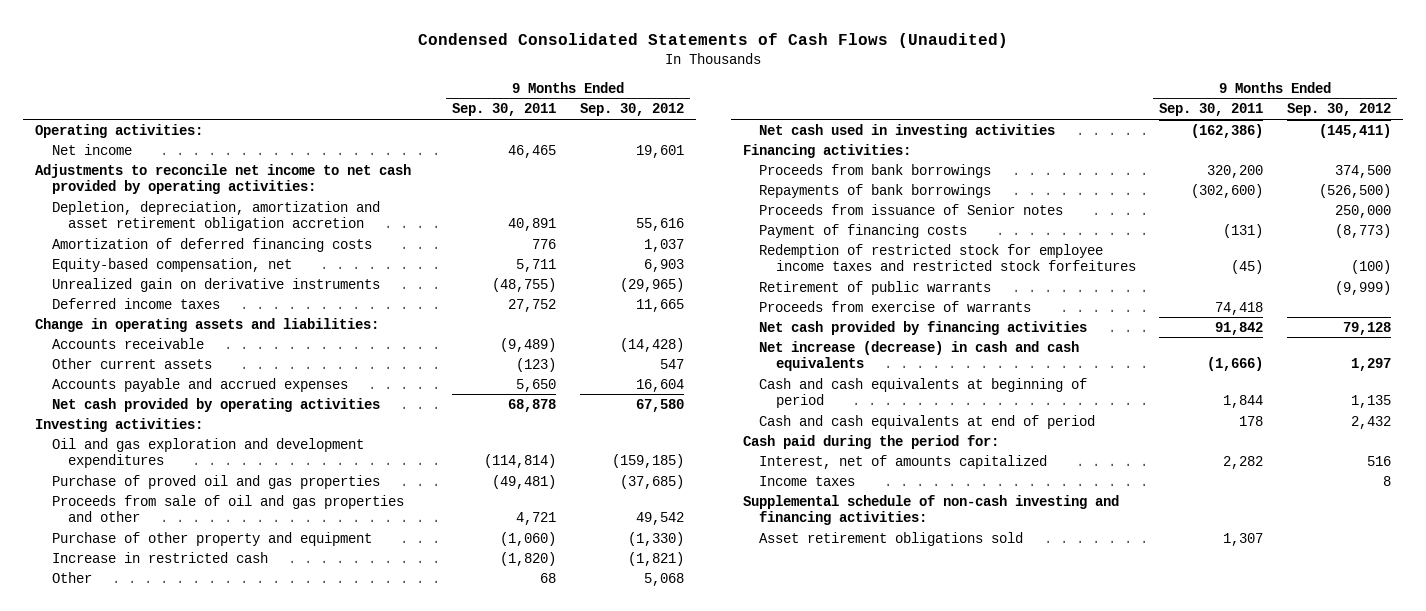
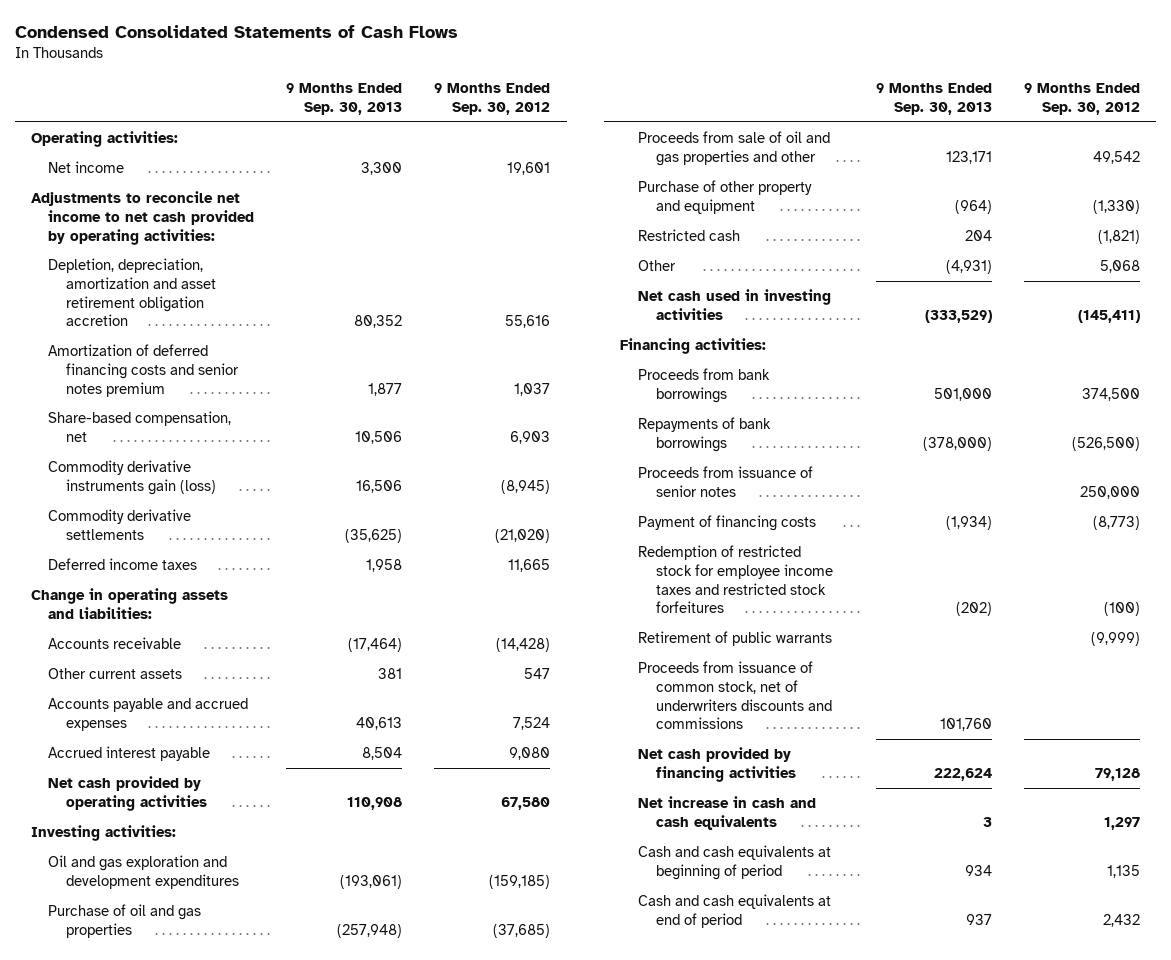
- Condensed Consolidated Statements of Cash Flows (Unaudited)
+ Condensed Consolidated Statements of Cash Flows
- | 9 Months Ended Sep. 30, 2011 | 9 Months Ended Sep. 30, 2012
+ | 9 Months Ended Sep. 30, 2013 | 9 Months Ended Sep. 30, 2012
- Amortization of deferred financing costs | 776 | 1,037
- Equity-based compensation, net | 5,711 | 6,903
- Unrealized gain on derivative instruments | (48,755) | (29,965)
+ Amortization of deferred financing costs and senior notes premium | 1,877 | 1,037
+ Share-based compensation, net | 10,506 | 6,903
+ Commodity derivative instruments gain (loss) | 16,506 | (8,945)
+ Commodity derivative settlements | (35,625) | (21,020)
- Accounts payable and accrued expenses | 5,650 | 16,604
+ Accounts payable and accrued expenses | 40,613 | 7,524
+ Accrued interest payable | 8,504 | 9,080
- Purchase of proved oil and gas properties | (49,481) | (37,685)
+ Purchase of oil and gas properties | (257,948) | (37,685)
- Increase in restricted cash | (1,820) | (1,821)
+ Restricted cash | 204 | (1,821)
- Proceeds from issuance of Senior notes | | 250,000
+ Proceeds from issuance of senior notes | | 250,000
- Proceeds from exercise of warrants | 74,418 |
+ Proceeds from issuance of common stock, net of underwriters discounts and commissions | 101,760 |
- Net increase (decrease) in cash and cash equivalents | (1,666) | 1,297
+ Net increase in cash and cash equivalents | 3 | 1,297
- Cash paid during the period for:
- Interest, net of amounts capitalized | 2,282 | 516
- Income taxes | | 8
- Supplemental schedule of non-cash investing and financing activities:
- Asset retirement obligations sold | 1,307 |

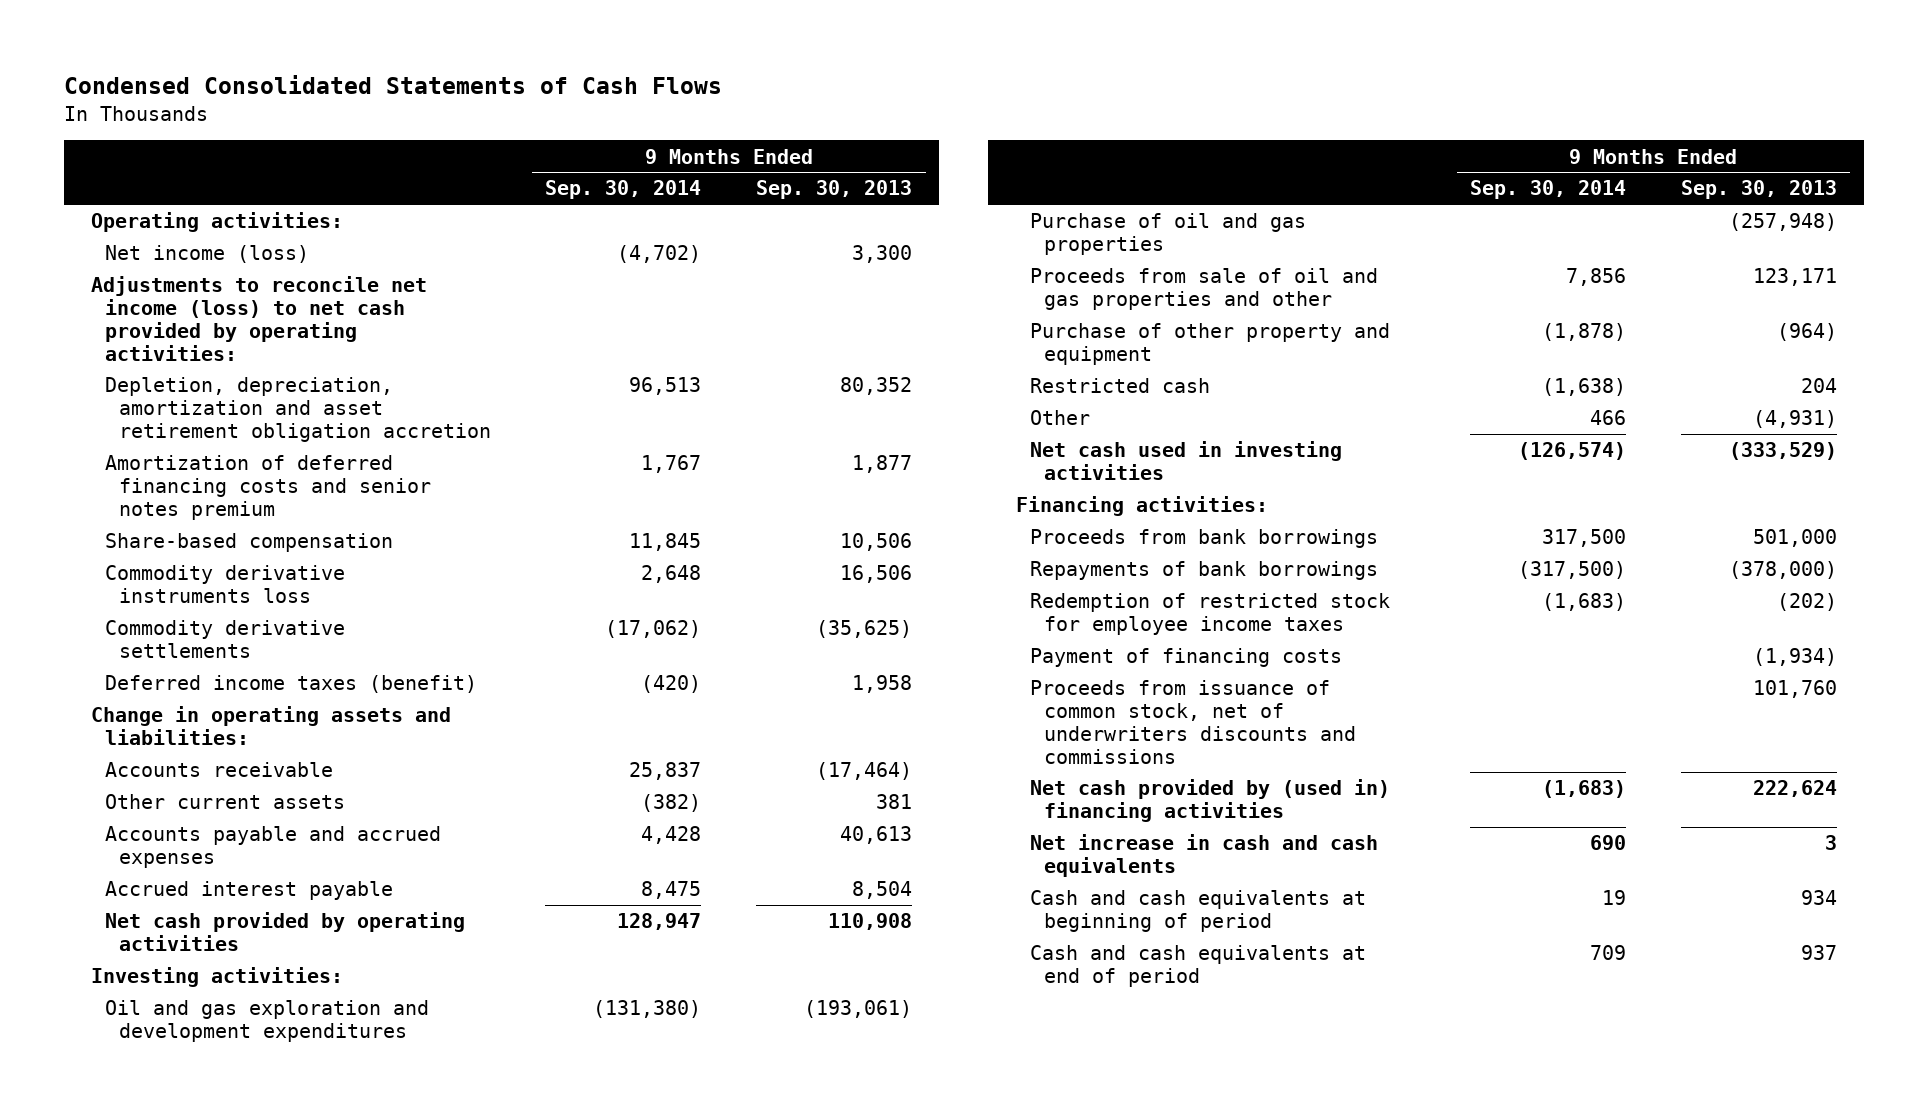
- | 9 Months Ended Sep. 30, 2013 | 9 Months Ended Sep. 30, 2012
+ | 9 Months Ended Sep. 30, 2014 | 9 Months Ended Sep. 30, 2013
- Net income | 3,300 | 19,601
- Adjustments to reconcile net income to net cash provided by operating activities:
+ Net income (loss) | (4,702) | 3,300
+ Adjustments to reconcile net income (loss) to net cash provided by operating activities:
- Share-based compensation, net | 10,506 | 6,903
- Commodity derivative instruments gain (loss) | 16,506 | (8,945)
+ Share-based compensation | 11,845 | 10,506
+ Commodity derivative instruments loss | 2,648 | 16,506
- Deferred income taxes | 1,958 | 11,665
+ Deferred income taxes (benefit) | (420) | 1,958
- Proceeds from issuance of senior notes | | 250,000
+ Redemption of restricted stock for employee income taxes | (1,683) | (202)
- Redemption of restricted stock for employee income taxes and restricted stock forfeitures | (202) | (100)
- Retirement of public warrants | | (9,999)
- Net cash provided by financing activities | 222,624 | 79,128
+ Net cash provided by (used in) financing activities | (1,683) | 222,624

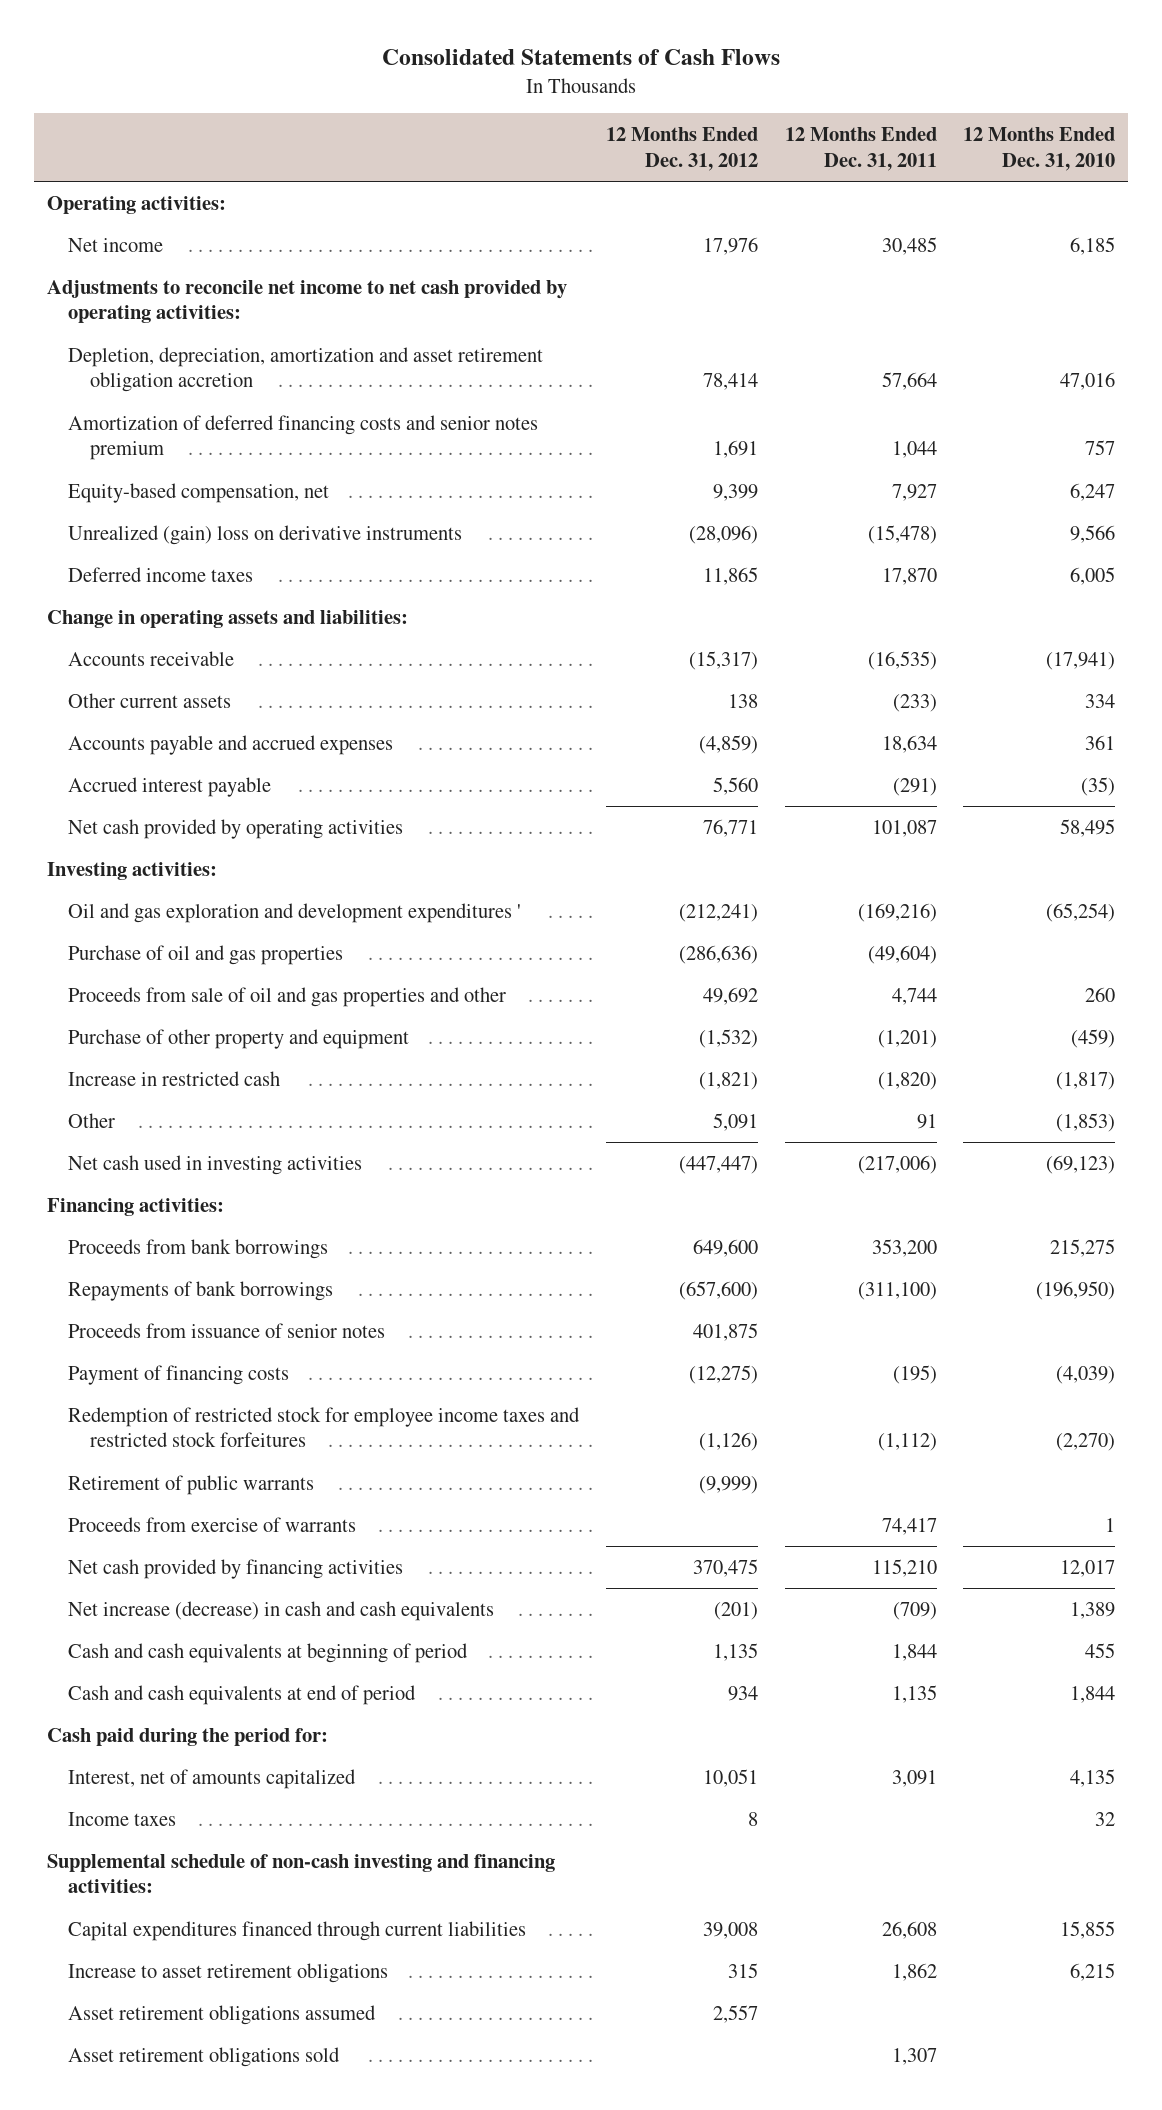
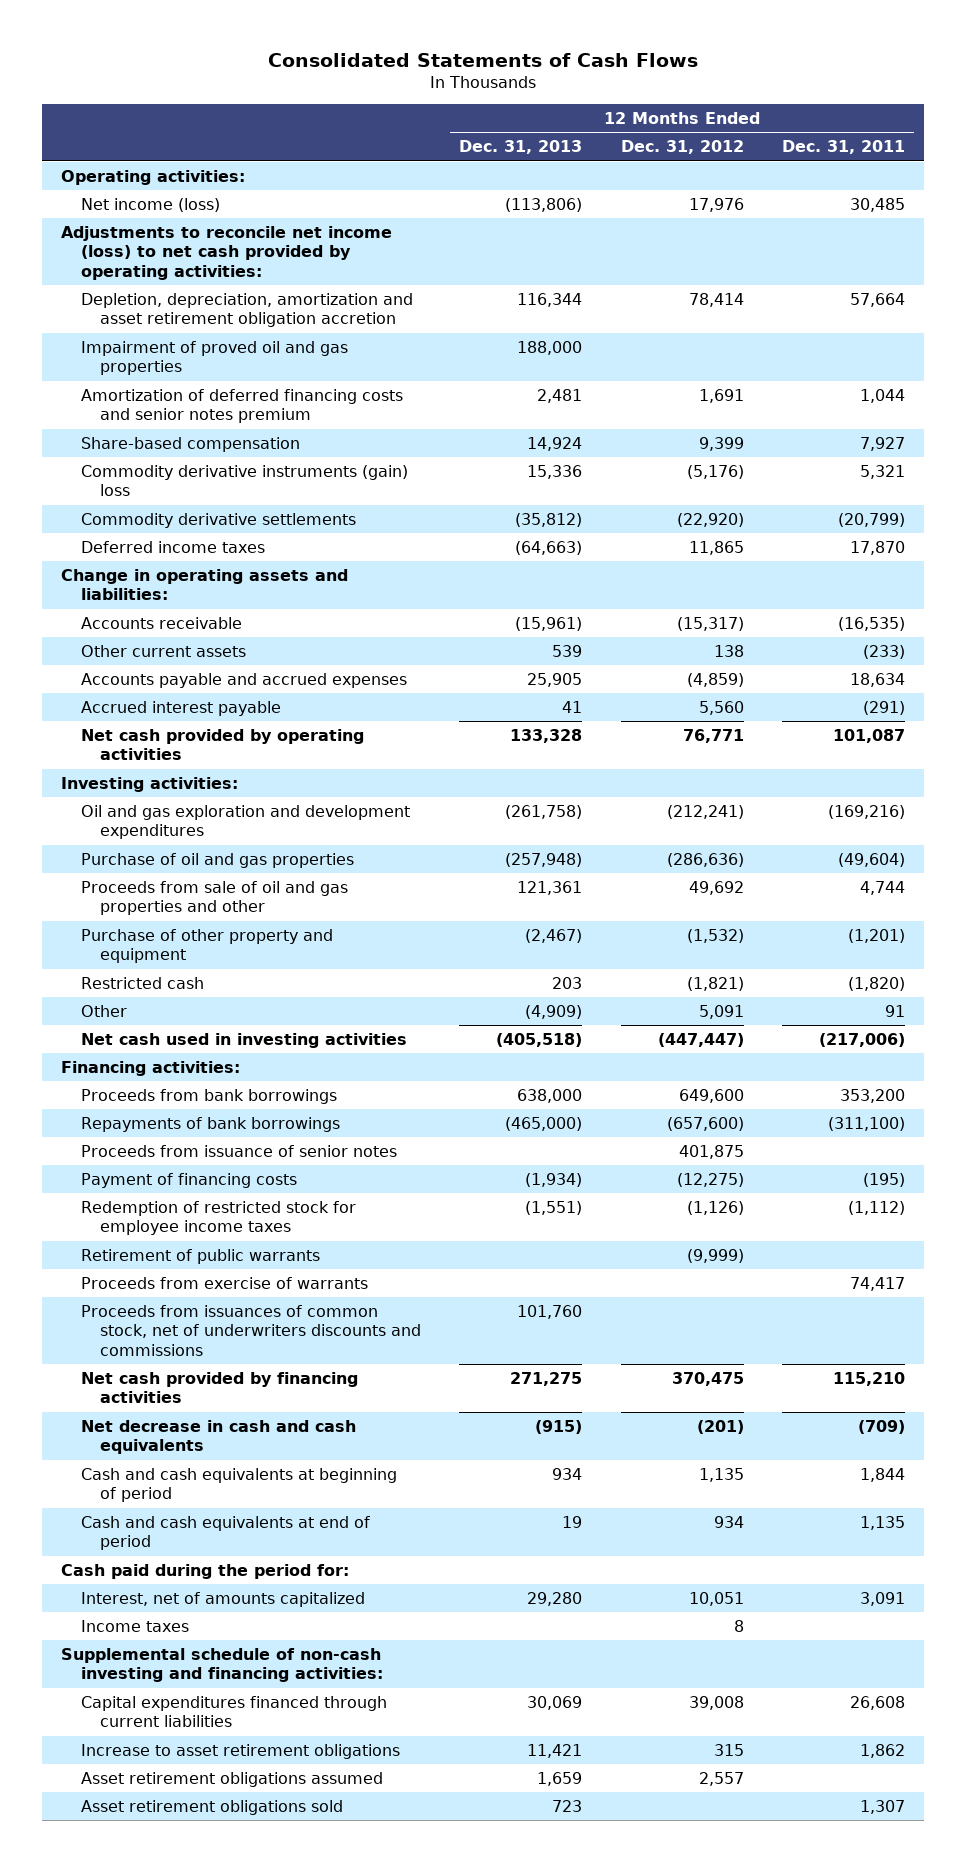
- | 12 Months Ended Dec. 31, 2012 | 12 Months Ended Dec. 31, 2011 | 12 Months Ended Dec. 31, 2010
+ | 12 Months Ended Dec. 31, 2013 | 12 Months Ended Dec. 31, 2012 | 12 Months Ended Dec. 31, 2011
- Net income | 17,976 | 30,485 | 6,185
- Adjustments to reconcile net income to net cash provided by operating activities:
+ Net income (loss) | (113,806) | 17,976 | 30,485
+ Adjustments to reconcile net income (loss) to net cash provided by operating activities:
+ Impairment of proved oil and gas properties | 188,000 | |
- Equity-based compensation, net | 9,399 | 7,927 | 6,247
- Unrealized (gain) loss on derivative instruments | (28,096) | (15,478) | 9,566
+ Share-based compensation | 14,924 | 9,399 | 7,927
+ Commodity derivative instruments (gain) loss | 15,336 | (5,176) | 5,321
+ Commodity derivative settlements | (35,812) | (22,920) | (20,799)
- Oil and gas exploration and development expenditures ' | (212,241) | (169,216) | (65,254)
+ Oil and gas exploration and development expenditures | (261,758) | (212,241) | (169,216)
- Increase in restricted cash | (1,821) | (1,820) | (1,817)
+ Restricted cash | 203 | (1,821) | (1,820)
- Redemption of restricted stock for employee income taxes and restricted stock forfeitures | (1,126) | (1,112) | (2,270)
+ Redemption of restricted stock for employee income taxes | (1,551) | (1,126) | (1,112)
+ Proceeds from issuances of common stock, net of underwriters discounts and commissions | 101,760 | |
- Net increase (decrease) in cash and cash equivalents | (201) | (709) | 1,389
+ Net decrease in cash and cash equivalents | (915) | (201) | (709)

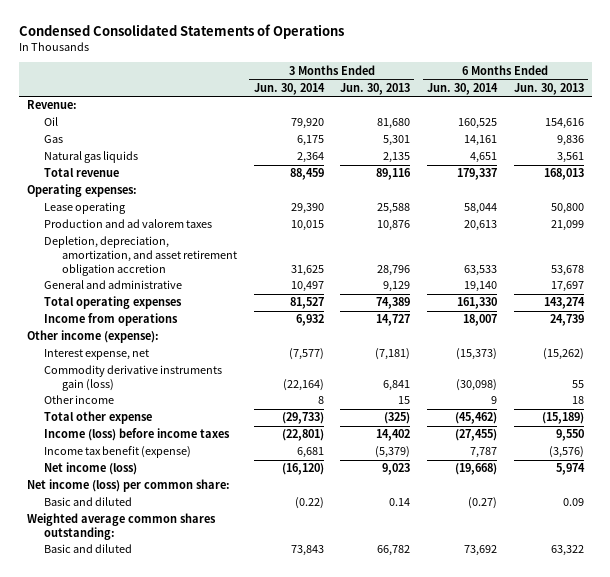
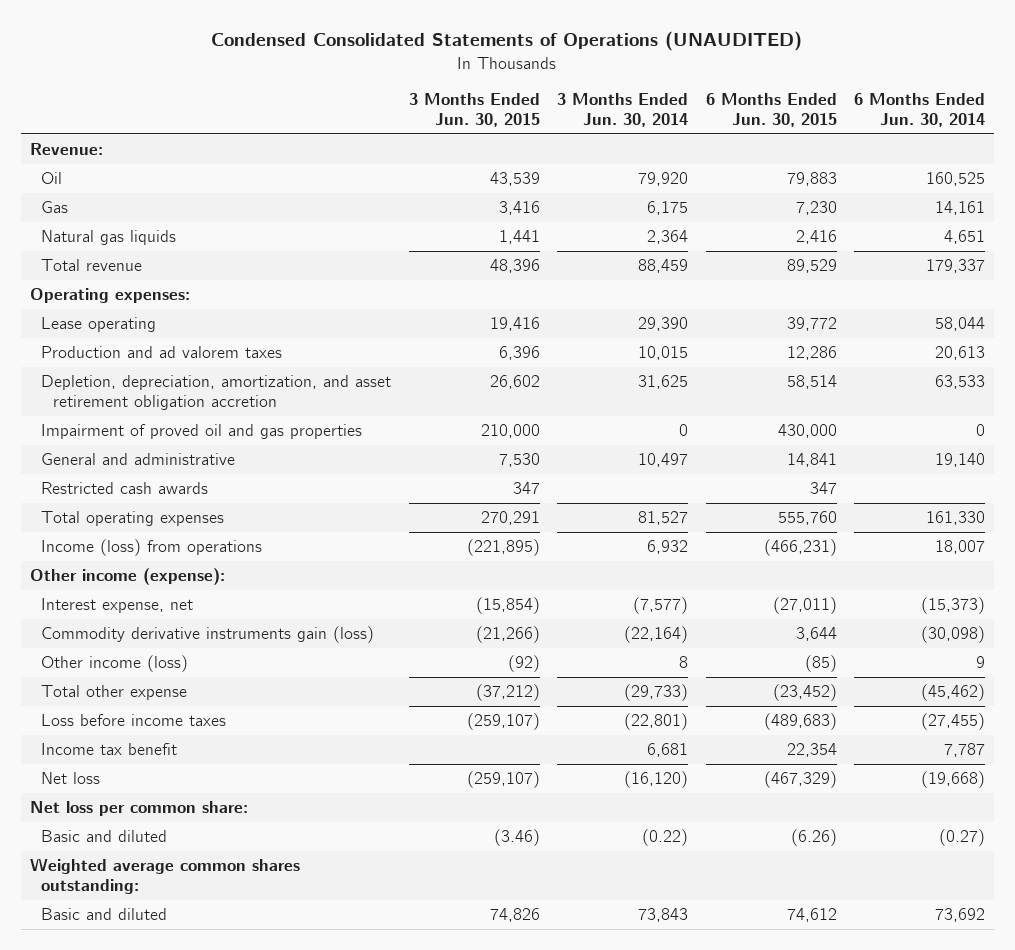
- Condensed Consolidated Statements of Operations
+ Condensed Consolidated Statements of Operations (UNAUDITED)
- | 3 Months Ended Jun. 30, 2014 | 3 Months Ended Jun. 30, 2013 | 6 Months Ended Jun. 30, 2014 | 6 Months Ended Jun. 30, 2013
+ | 3 Months Ended Jun. 30, 2015 | 3 Months Ended Jun. 30, 2014 | 6 Months Ended Jun. 30, 2015 | 6 Months Ended Jun. 30, 2014
+ Impairment of proved oil and gas properties | 210,000 | 0 | 430,000 | 0
+ Restricted cash awards | 347 | | 347 |
- Income from operations | 6,932 | 14,727 | 18,007 | 24,739
+ Income (loss) from operations | (221,895) | 6,932 | (466,231) | 18,007
- Other income | 8 | 15 | 9 | 18
+ Other income (loss) | (92) | 8 | (85) | 9
- Income (loss) before income taxes | (22,801) | 14,402 | (27,455) | 9,550
- Income tax benefit (expense) | 6,681 | (5,379) | 7,787 | (3,576)
- Net income (loss) | (16,120) | 9,023 | (19,668) | 5,974
- Net income (loss) per common share:
+ Loss before income taxes | (259,107) | (22,801) | (489,683) | (27,455)
+ Income tax benefit | | 6,681 | 22,354 | 7,787
+ Net loss | (259,107) | (16,120) | (467,329) | (19,668)
+ Net loss per common share:

